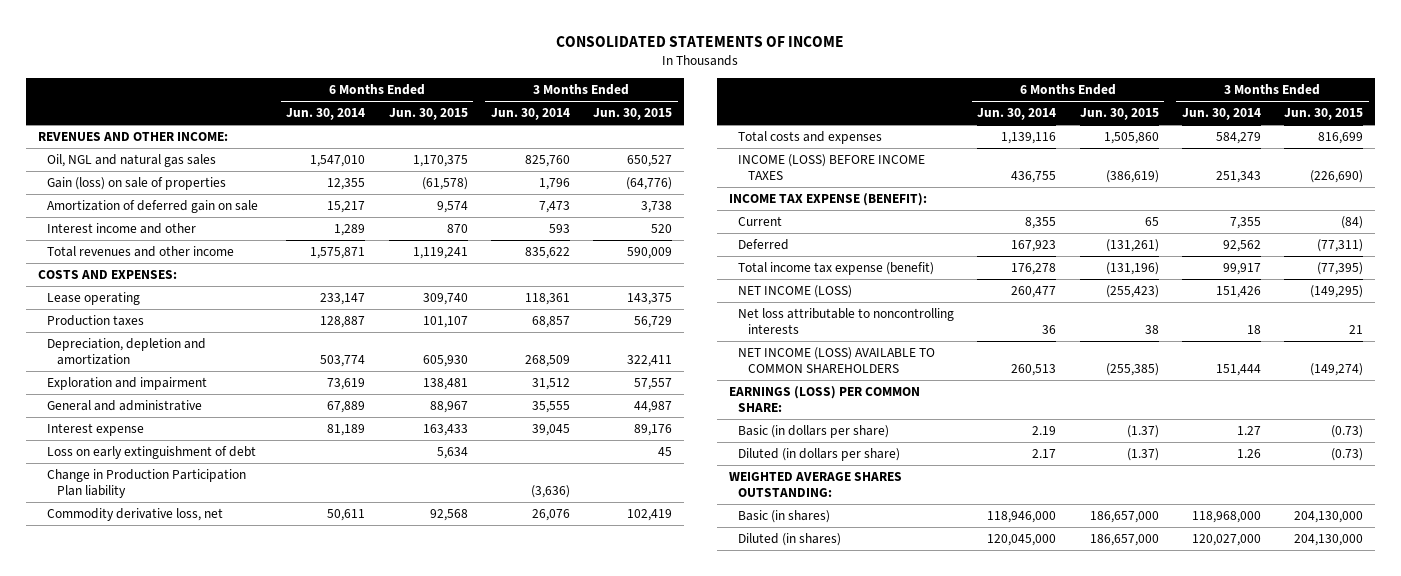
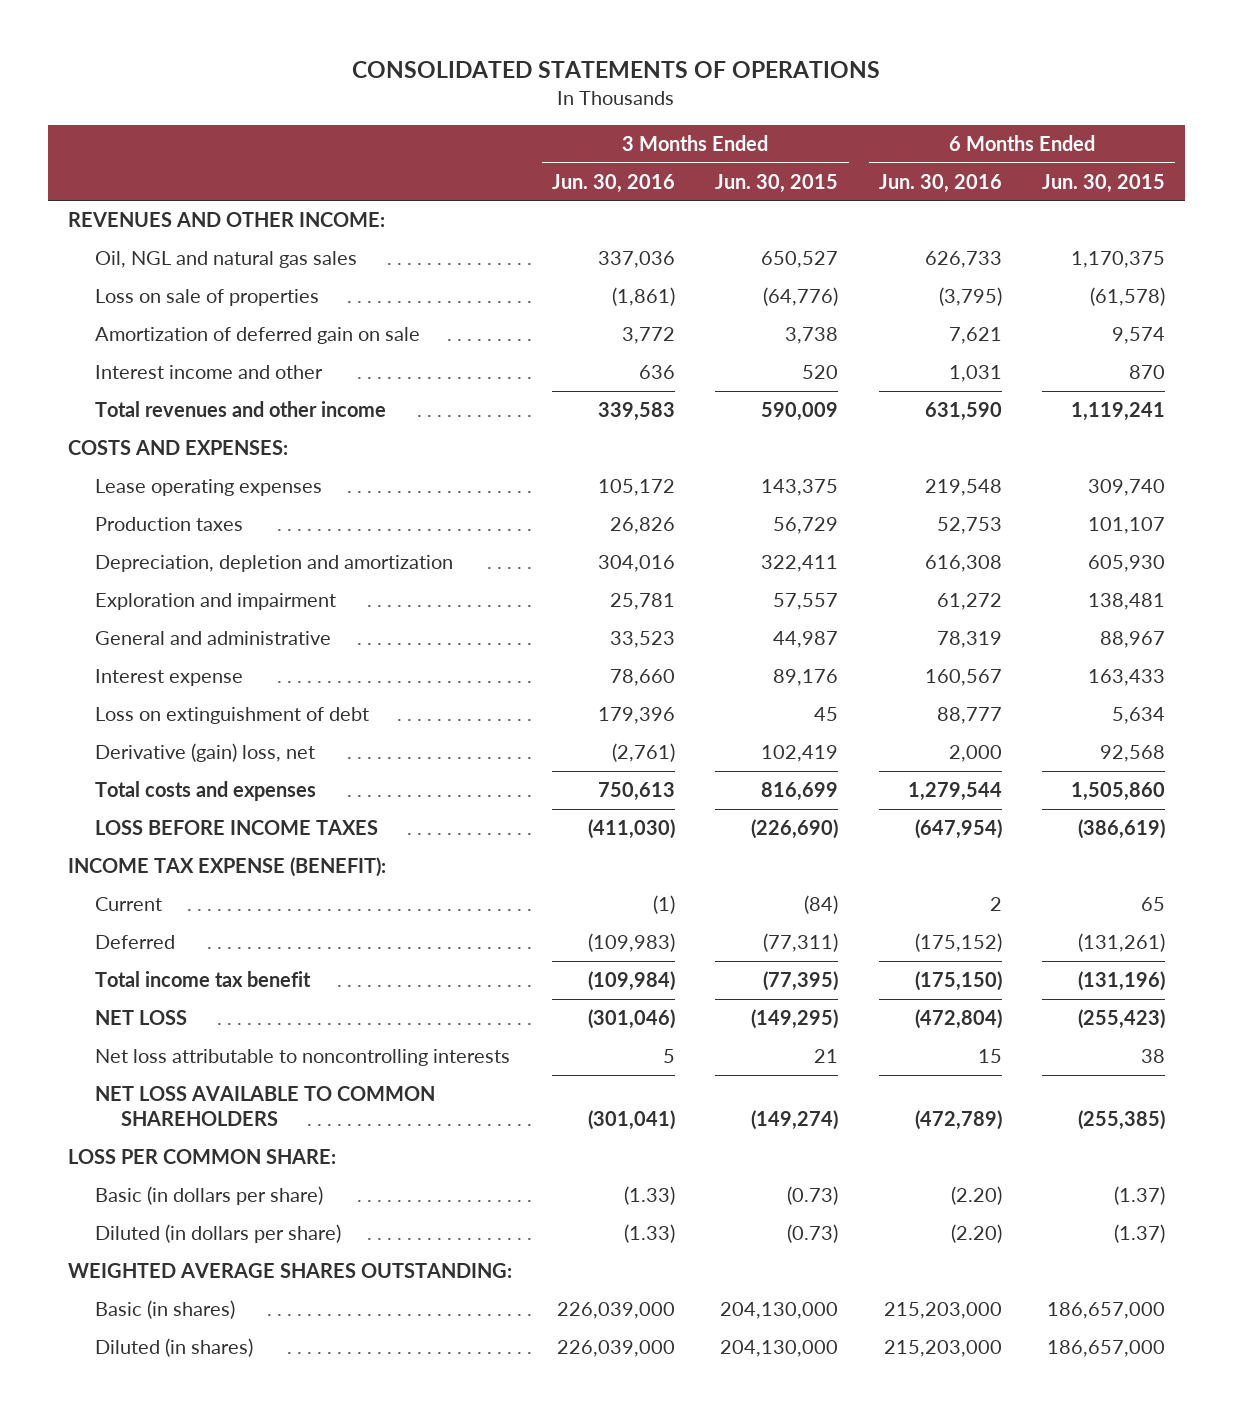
- CONSOLIDATED STATEMENTS OF INCOME
+ CONSOLIDATED STATEMENTS OF OPERATIONS
- | 6 Months Ended Jun. 30, 2014 | 6 Months Ended Jun. 30, 2015 | 3 Months Ended Jun. 30, 2014 | 3 Months Ended Jun. 30, 2015
+ | 3 Months Ended Jun. 30, 2016 | 3 Months Ended Jun. 30, 2015 | 6 Months Ended Jun. 30, 2016 | 6 Months Ended Jun. 30, 2015
- Gain (loss) on sale of properties | 12,355 | (61,578) | 1,796 | (64,776)
+ Loss on sale of properties | (1,861) | (64,776) | (3,795) | (61,578)
- Lease operating | 233,147 | 309,740 | 118,361 | 143,375
+ Lease operating expenses | 105,172 | 143,375 | 219,548 | 309,740
- Loss on early extinguishment of debt | | 5,634 | | 45
- Change in Production Participation Plan liability | | | (3,636) |
- Commodity derivative loss, net | 50,611 | 92,568 | 26,076 | 102,419
+ Loss on extinguishment of debt | 179,396 | 45 | 88,777 | 5,634
+ Derivative (gain) loss, net | (2,761) | 102,419 | 2,000 | 92,568
- INCOME (LOSS) BEFORE INCOME TAXES | 436,755 | (386,619) | 251,343 | (226,690)
+ LOSS BEFORE INCOME TAXES | (411,030) | (226,690) | (647,954) | (386,619)
- Total income tax expense (benefit) | 176,278 | (131,196) | 99,917 | (77,395)
- NET INCOME (LOSS) | 260,477 | (255,423) | 151,426 | (149,295)
+ Total income tax benefit | (109,984) | (77,395) | (175,150) | (131,196)
+ NET LOSS | (301,046) | (149,295) | (472,804) | (255,423)
- NET INCOME (LOSS) AVAILABLE TO COMMON SHAREHOLDERS | 260,513 | (255,385) | 151,444 | (149,274)
- EARNINGS (LOSS) PER COMMON SHARE:
+ NET LOSS AVAILABLE TO COMMON SHAREHOLDERS | (301,041) | (149,274) | (472,789) | (255,385)
+ LOSS PER COMMON SHARE:

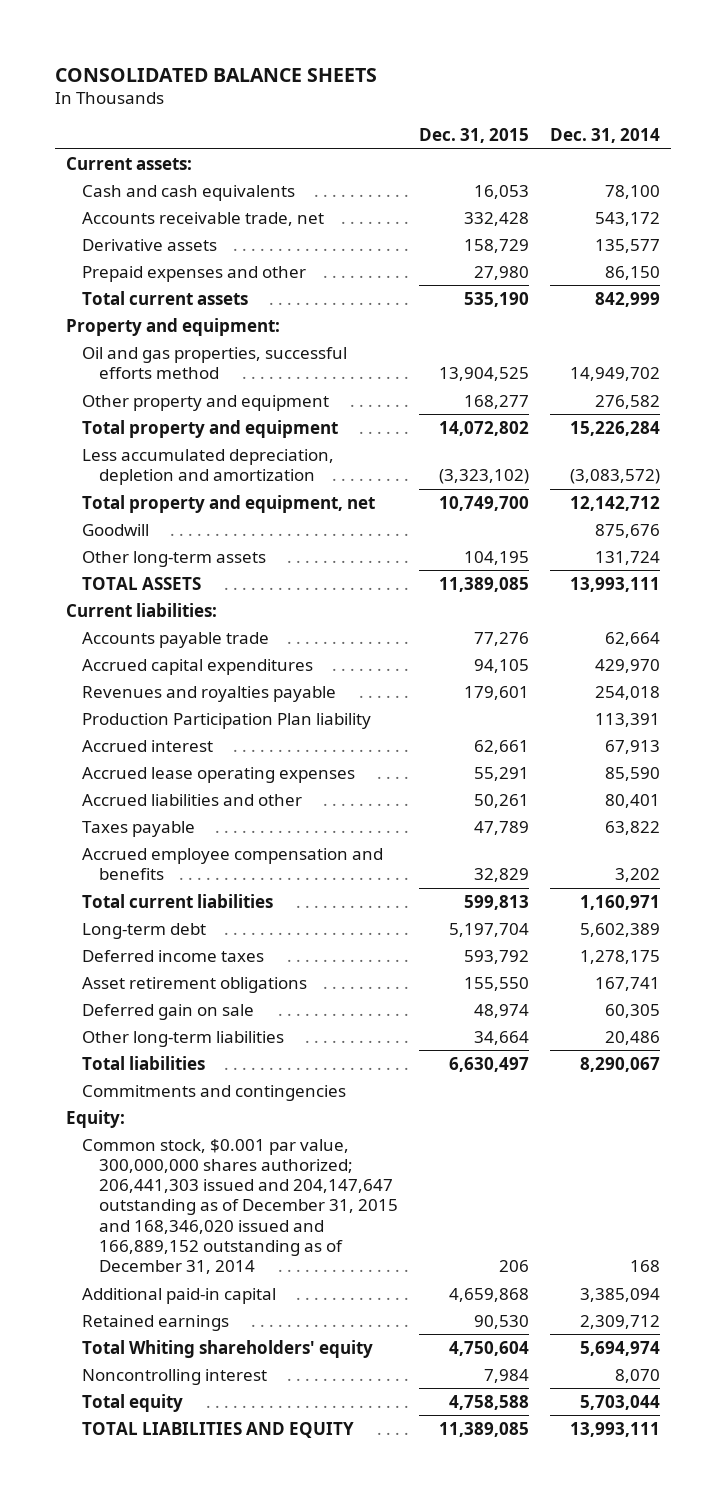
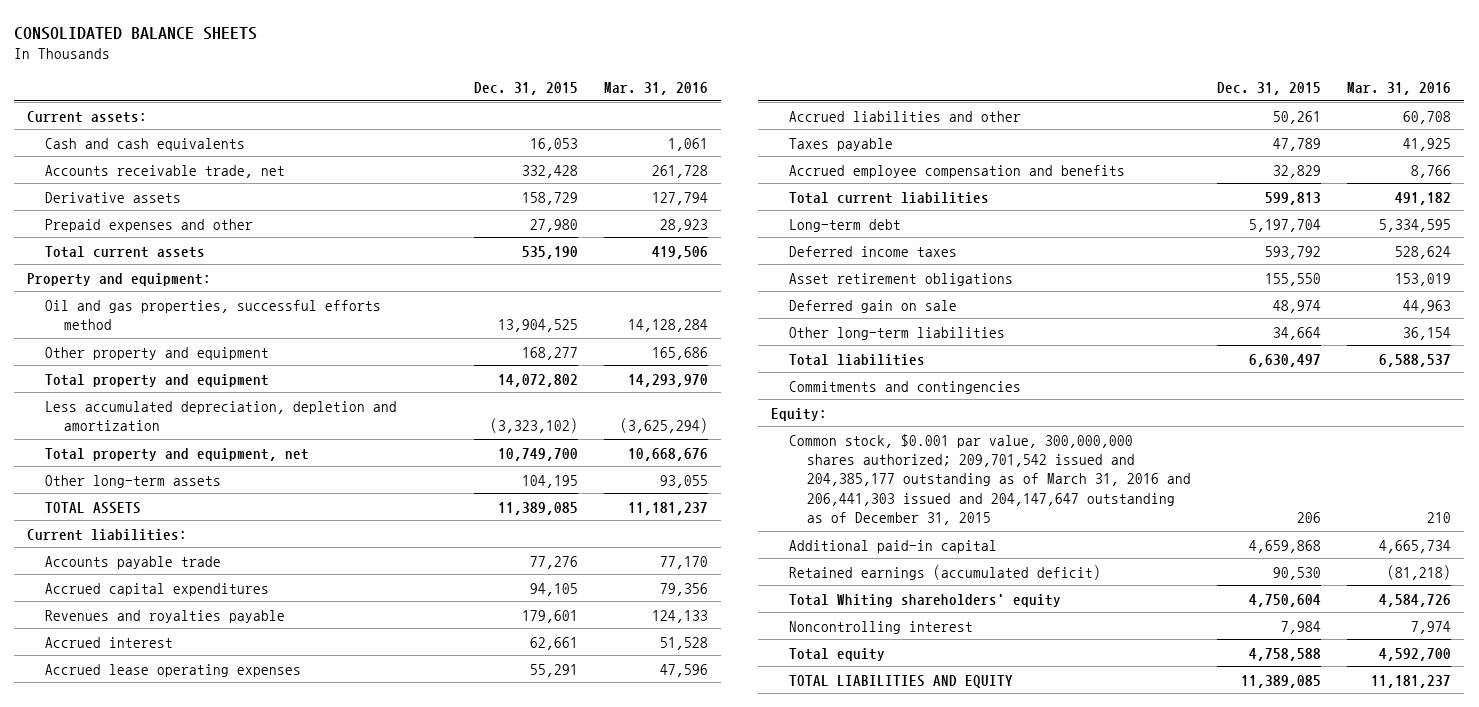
- | Dec. 31, 2015 | Dec. 31, 2014
+ | Dec. 31, 2015 | Mar. 31, 2016
- Goodwill | | 875,676
- Production Participation Plan liability | | 113,391
- Common stock, $0.001 par value, 300,000,000 shares authorized; 206,441,303 issued and 204,147,647 outstanding as of December 31, 2015 and 168,346,020 issued and 166,889,152 outstanding as of December 31, 2014 | 206 | 168
+ Common stock, $0.001 par value, 300,000,000 shares authorized; 209,701,542 issued and 204,385,177 outstanding as of March 31, 2016 and 206,441,303 issued and 204,147,647 outstanding as of December 31, 2015 | 206 | 210
- Retained earnings | 90,530 | 2,309,712
+ Retained earnings (accumulated deficit) | 90,530 | (81,218)

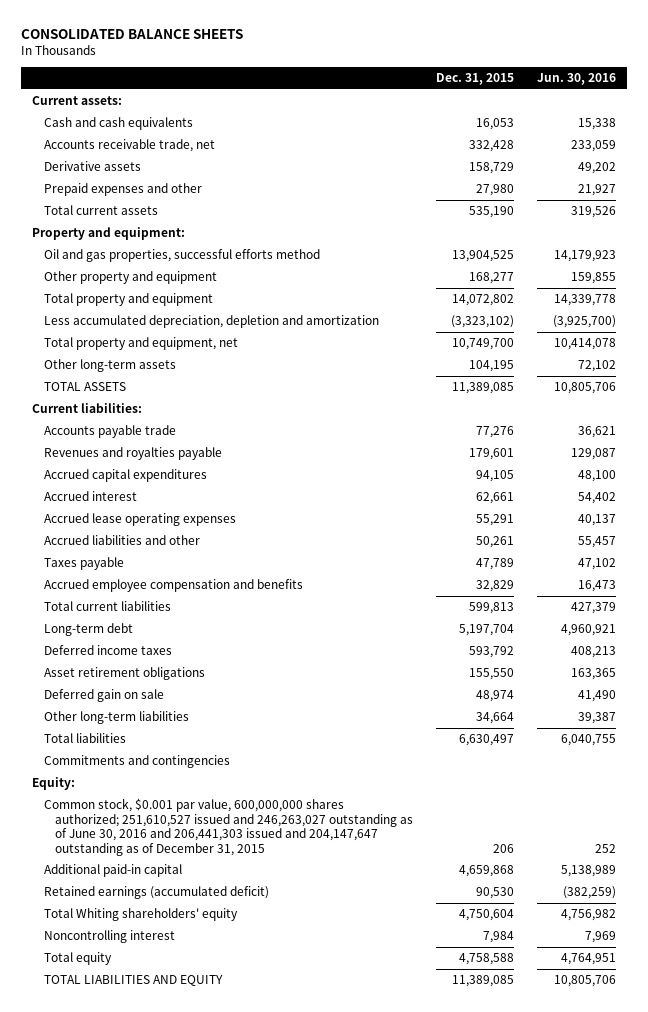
- | Dec. 31, 2015 | Mar. 31, 2016
+ | Dec. 31, 2015 | Jun. 30, 2016
moved down: Accrued capital expenditures | 94,105 | 48,100
- Common stock, $0.001 par value, 300,000,000 shares authorized; 209,701,542 issued and 204,385,177 outstanding as of March 31, 2016 and 206,441,303 issued and 204,147,647 outstanding as of December 31, 2015 | 206 | 210
+ Common stock, $0.001 par value, 600,000,000 shares authorized; 251,610,527 issued and 246,263,027 outstanding as of June 30, 2016 and 206,441,303 issued and 204,147,647 outstanding as of December 31, 2015 | 206 | 252

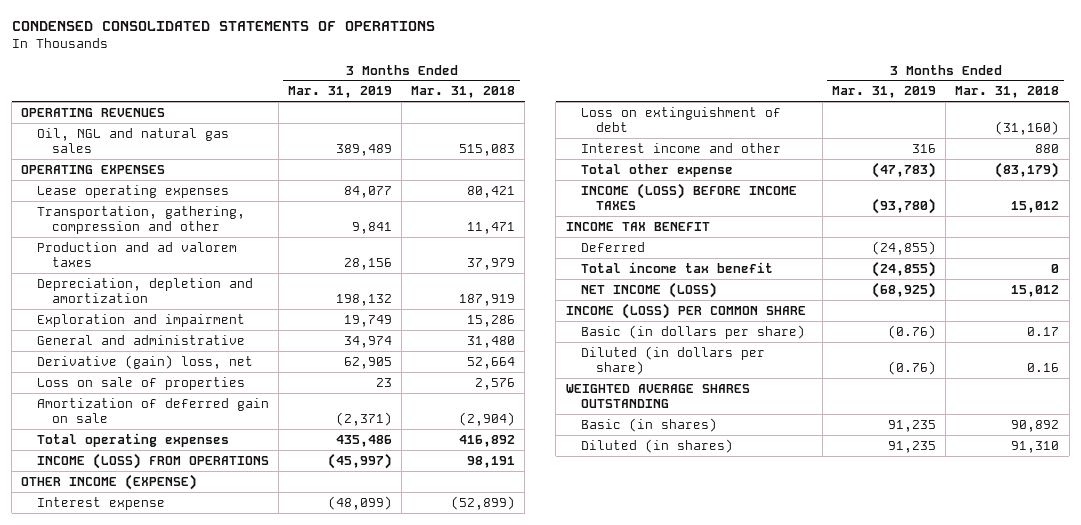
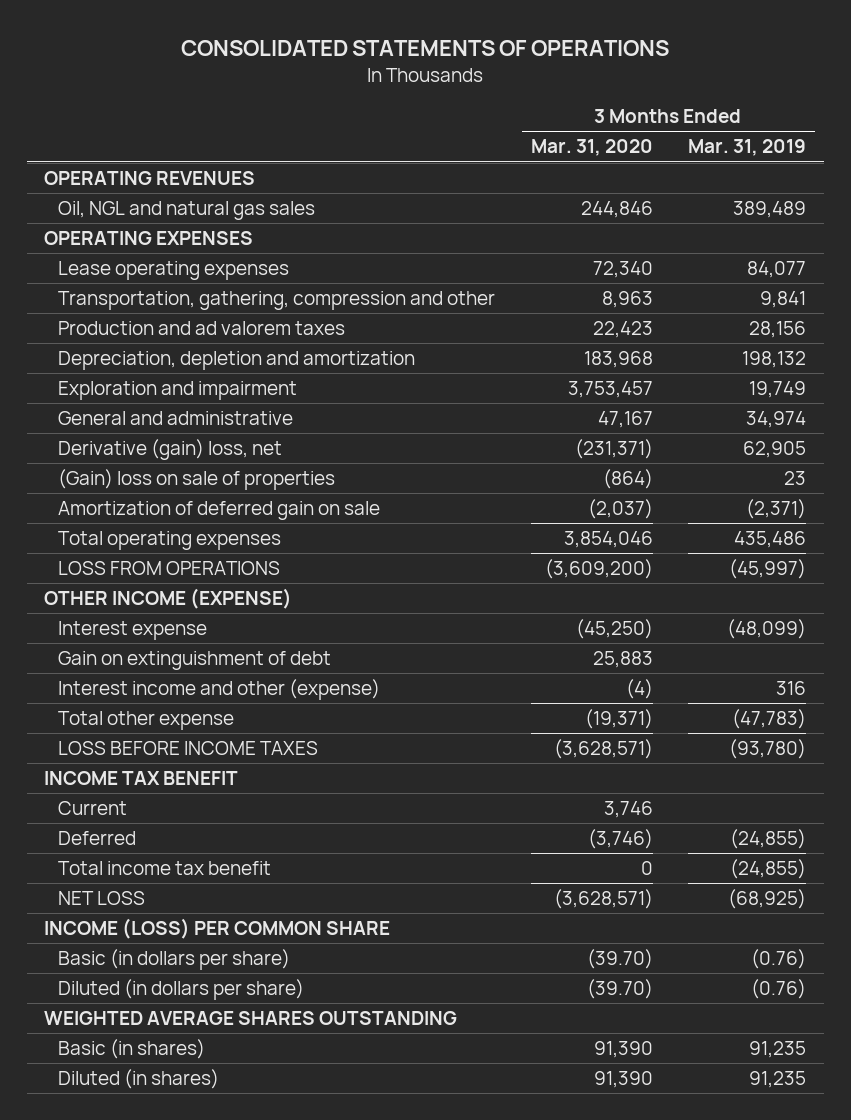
- CONDENSED CONSOLIDATED STATEMENTS OF OPERATIONS
+ CONSOLIDATED STATEMENTS OF OPERATIONS
- | 3 Months Ended Mar. 31, 2019 | 3 Months Ended Mar. 31, 2018
+ | 3 Months Ended Mar. 31, 2020 | 3 Months Ended Mar. 31, 2019
- Loss on sale of properties | 23 | 2,576
+ (Gain) loss on sale of properties | (864) | 23
- INCOME (LOSS) FROM OPERATIONS | (45,997) | 98,191
+ LOSS FROM OPERATIONS | (3,609,200) | (45,997)
- Loss on extinguishment of debt | | (31,160)
- Interest income and other | 316 | 880
+ Gain on extinguishment of debt | 25,883 |
+ Interest income and other (expense) | (4) | 316
- INCOME (LOSS) BEFORE INCOME TAXES | (93,780) | 15,012
+ LOSS BEFORE INCOME TAXES | (3,628,571) | (93,780)
+ Current | 3,746 |
- NET INCOME (LOSS) | (68,925) | 15,012
+ NET LOSS | (3,628,571) | (68,925)

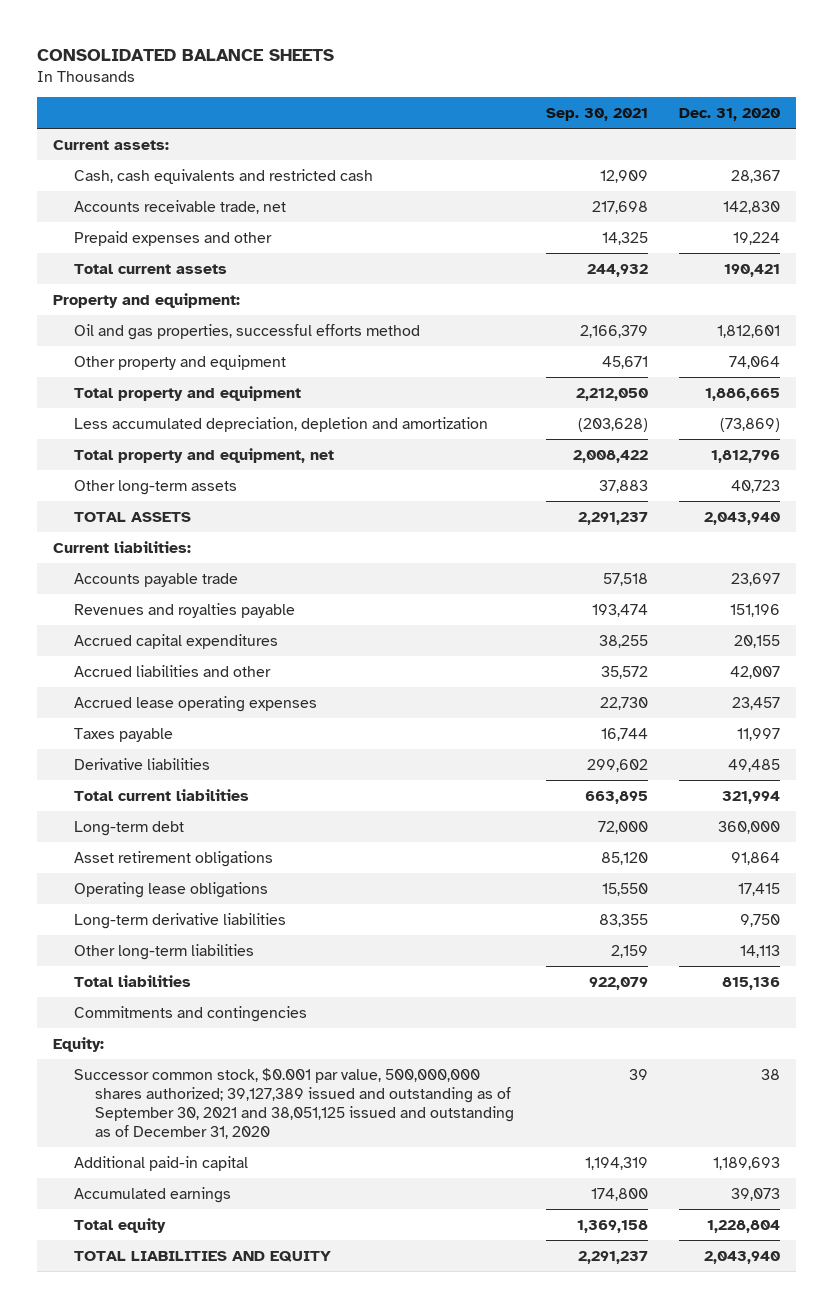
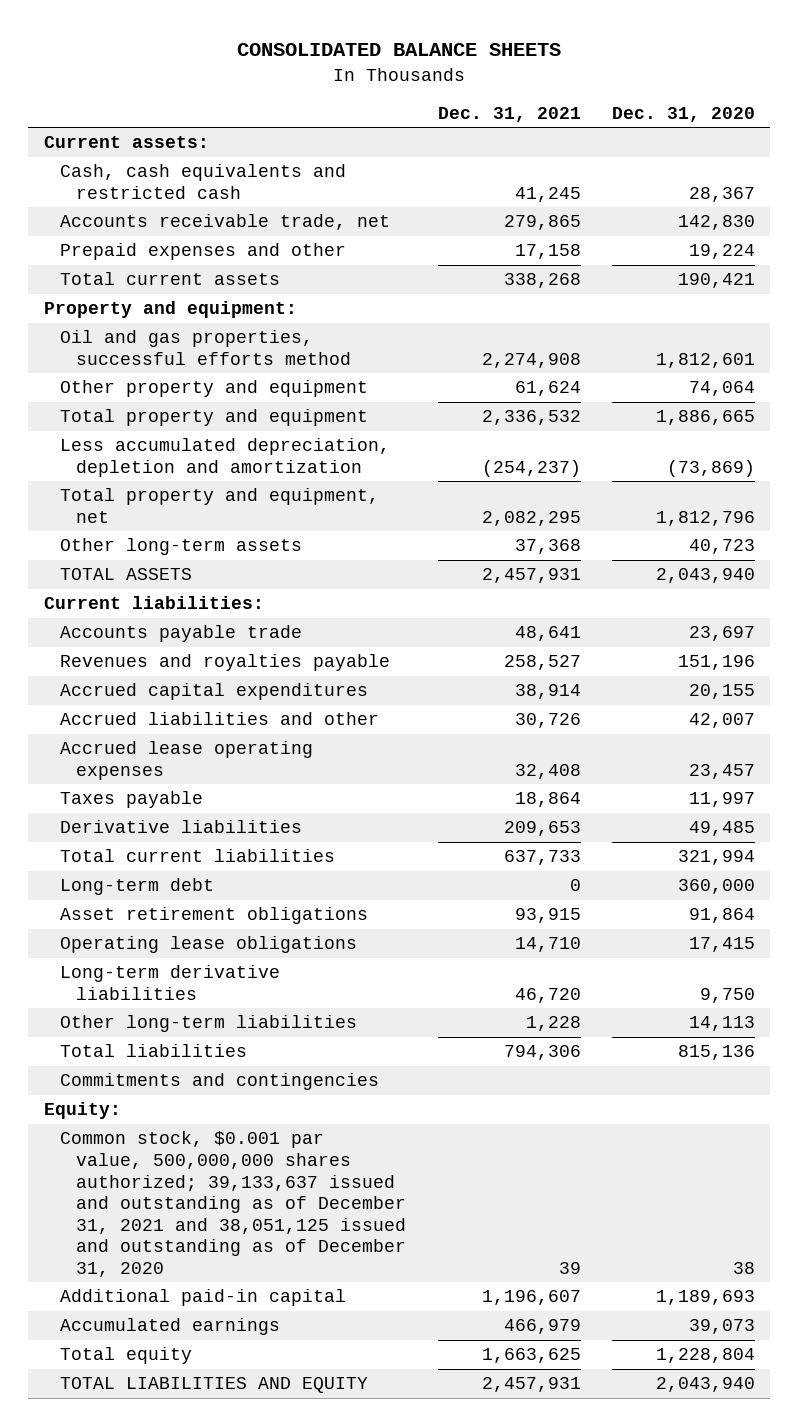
- | Sep. 30, 2021 | Dec. 31, 2020
+ | Dec. 31, 2021 | Dec. 31, 2020
- Successor common stock, $0.001 par value, 500,000,000 shares authorized; 39,127,389 issued and outstanding as of September 30, 2021 and 38,051,125 issued and outstanding as of December 31, 2020 | 39 | 38
+ Common stock, $0.001 par value, 500,000,000 shares authorized; 39,133,637 issued and outstanding as of December 31, 2021 and 38,051,125 issued and outstanding as of December 31, 2020 | 39 | 38

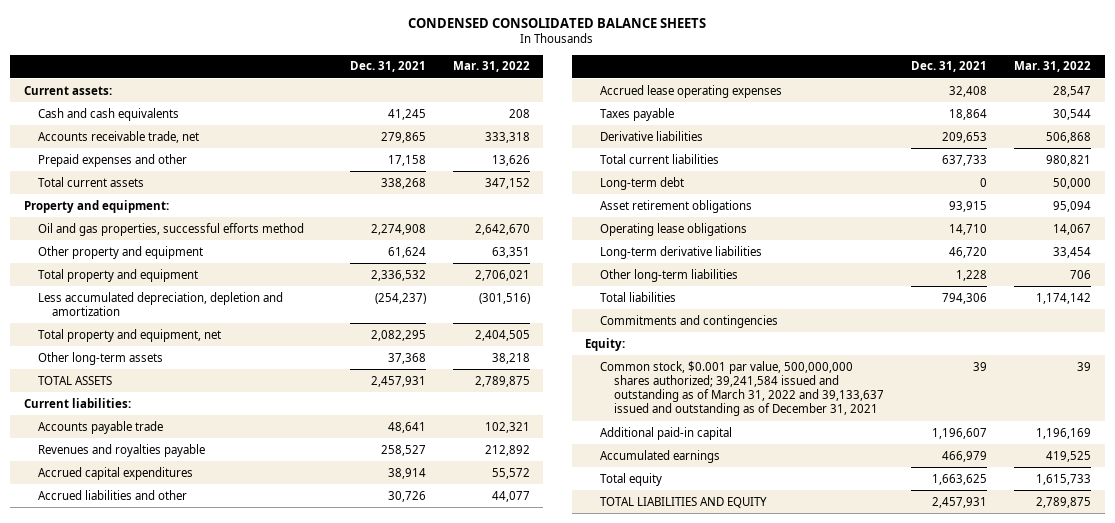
- CONSOLIDATED BALANCE SHEETS
+ CONDENSED CONSOLIDATED BALANCE SHEETS
- | Dec. 31, 2021 | Dec. 31, 2020
+ | Dec. 31, 2021 | Mar. 31, 2022
- Cash, cash equivalents and restricted cash | 41,245 | 28,367
+ Cash and cash equivalents | 41,245 | 208
- Common stock, $0.001 par value, 500,000,000 shares authorized; 39,133,637 issued and outstanding as of December 31, 2021 and 38,051,125 issued and outstanding as of December 31, 2020 | 39 | 38
+ Common stock, $0.001 par value, 500,000,000 shares authorized; 39,241,584 issued and outstanding as of March 31, 2022 and 39,133,637 issued and outstanding as of December 31, 2021 | 39 | 39

